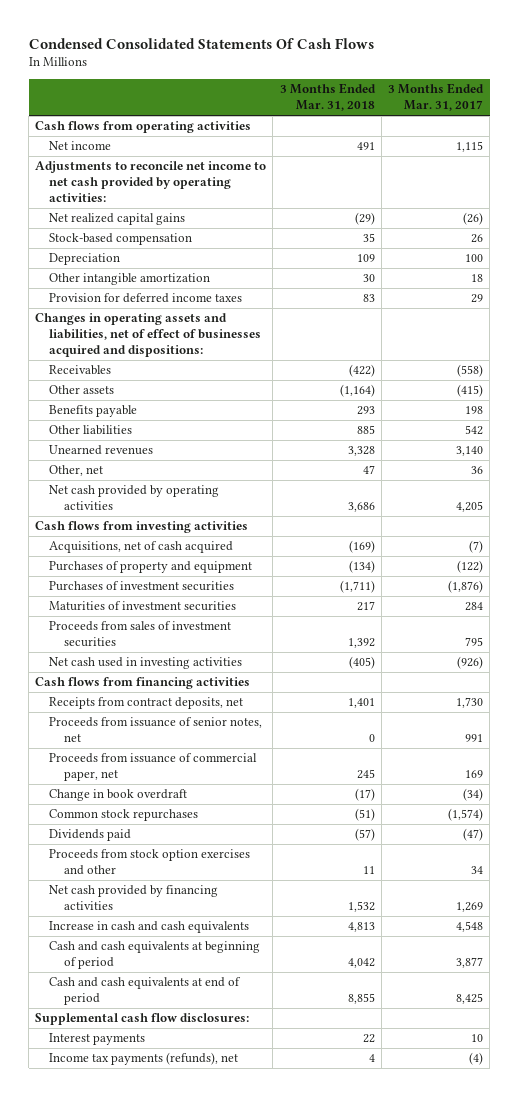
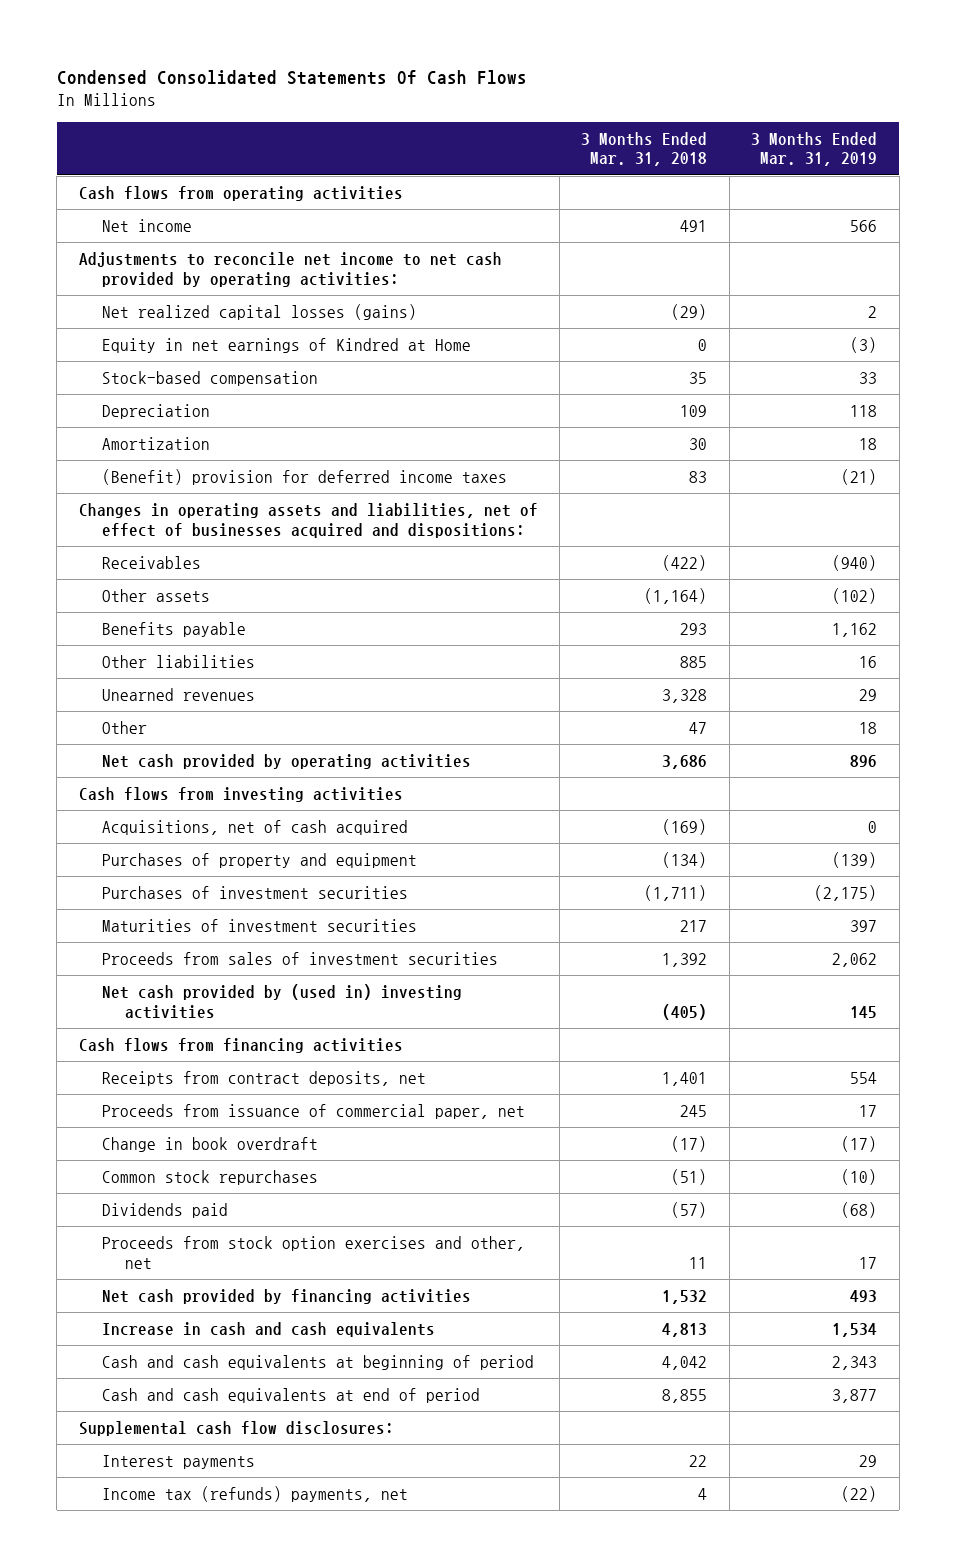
- | 3 Months Ended Mar. 31, 2018 | 3 Months Ended Mar. 31, 2017
+ | 3 Months Ended Mar. 31, 2018 | 3 Months Ended Mar. 31, 2019
- Net realized capital gains | (29) | (26)
+ Net realized capital losses (gains) | (29) | 2
+ Equity in net earnings of Kindred at Home | 0 | (3)
- Other intangible amortization | 30 | 18
- Provision for deferred income taxes | 83 | 29
+ Amortization | 30 | 18
+ (Benefit) provision for deferred income taxes | 83 | (21)
- Other, net | 47 | 36
+ Other | 47 | 18
- Net cash used in investing activities | (405) | (926)
+ Net cash provided by (used in) investing activities | (405) | 145
- Proceeds from issuance of senior notes, net | 0 | 991
- Proceeds from stock option exercises and other | 11 | 34
+ Proceeds from stock option exercises and other, net | 11 | 17
- Income tax payments (refunds), net | 4 | (4)
+ Income tax (refunds) payments, net | 4 | (22)

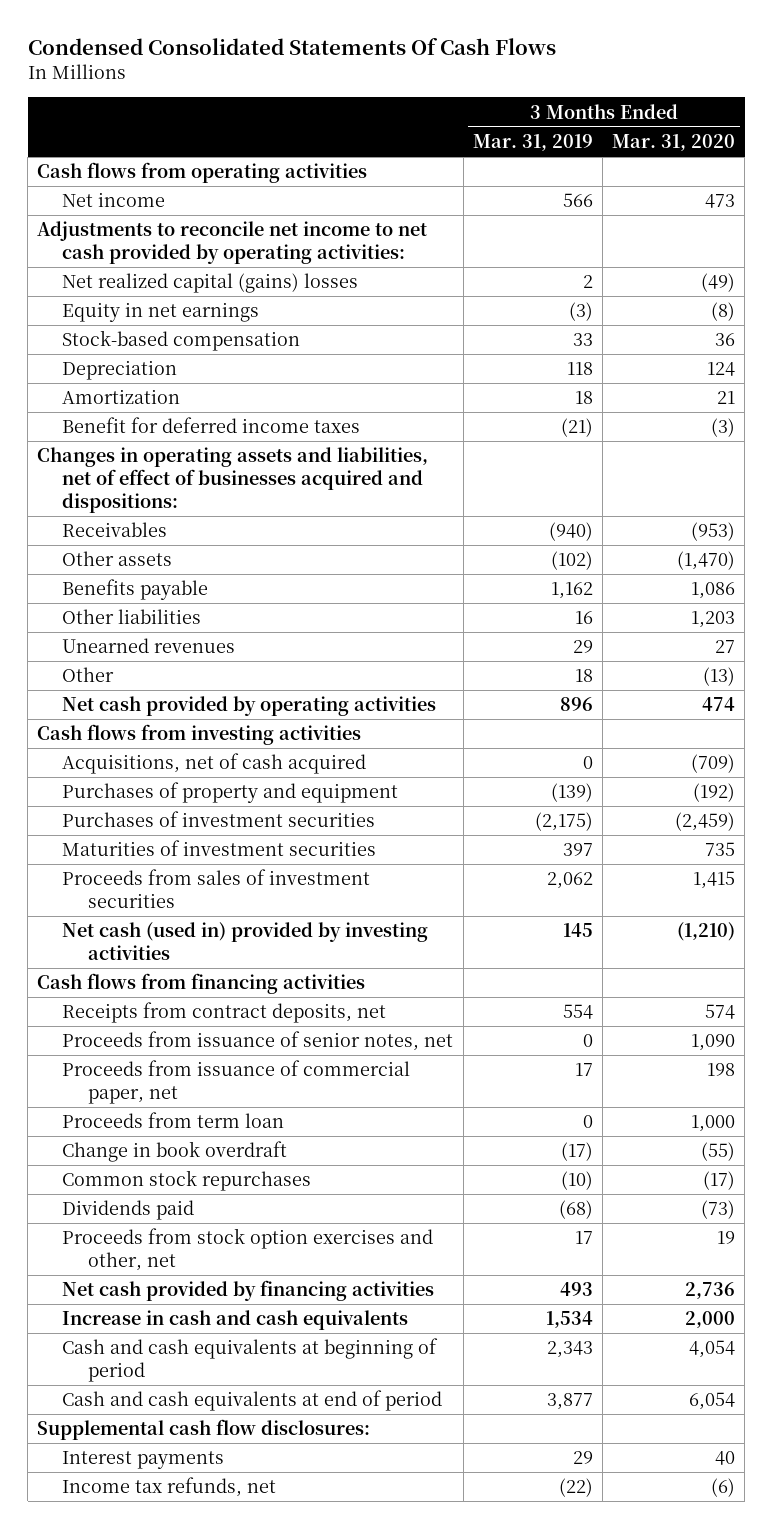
- | 3 Months Ended Mar. 31, 2018 | 3 Months Ended Mar. 31, 2019
+ | 3 Months Ended Mar. 31, 2019 | 3 Months Ended Mar. 31, 2020
- Net realized capital losses (gains) | (29) | 2
- Equity in net earnings of Kindred at Home | 0 | (3)
+ Net realized capital (gains) losses | 2 | (49)
+ Equity in net earnings | (3) | (8)
- (Benefit) provision for deferred income taxes | 83 | (21)
+ Benefit for deferred income taxes | (21) | (3)
- Net cash provided by (used in) investing activities | (405) | 145
+ Net cash (used in) provided by investing activities | 145 | (1,210)
+ Proceeds from issuance of senior notes, net | 0 | 1,090
+ Proceeds from term loan | 0 | 1,000
- Income tax (refunds) payments, net | 4 | (22)
+ Income tax refunds, net | (22) | (6)

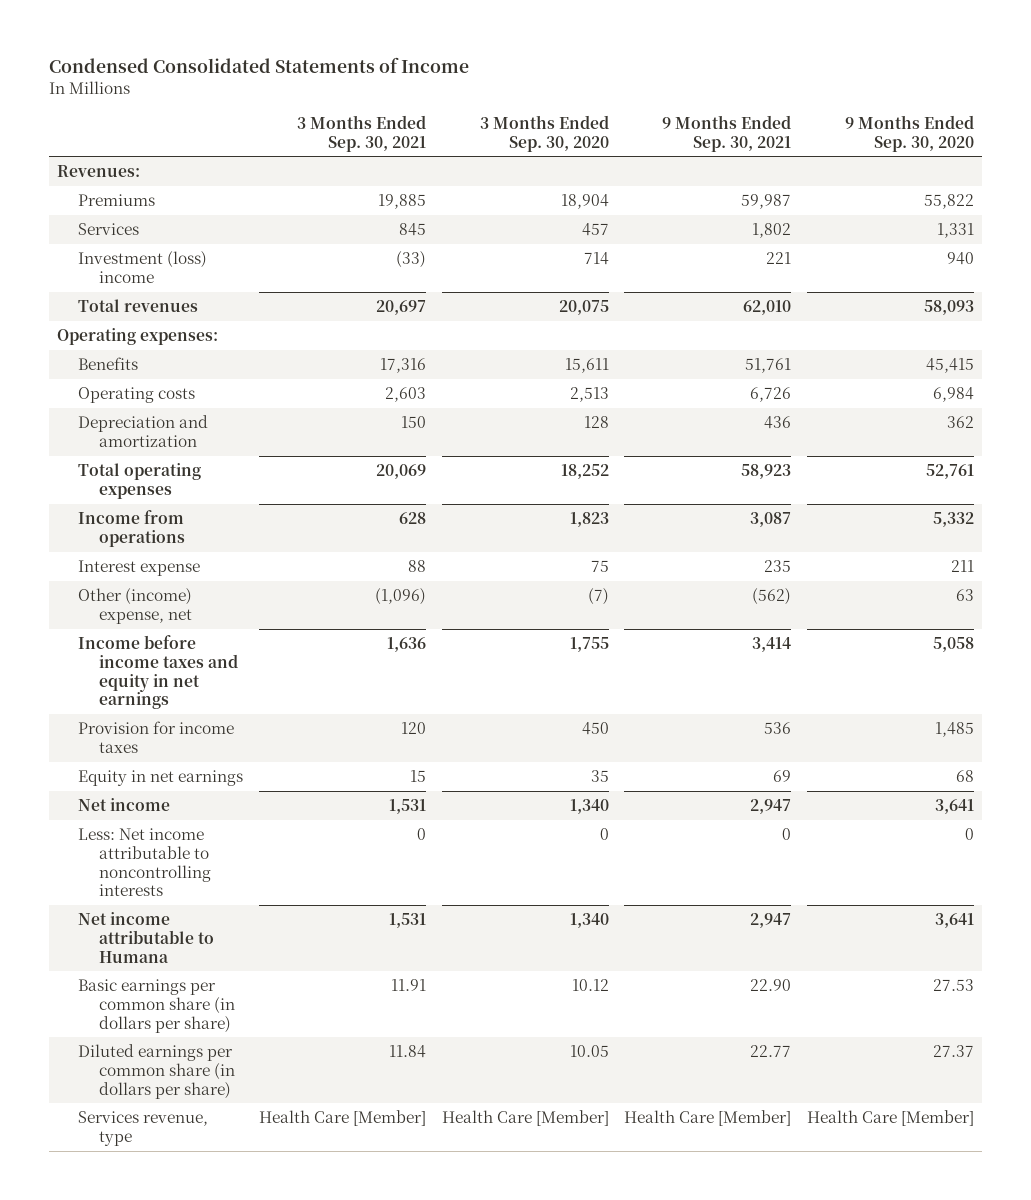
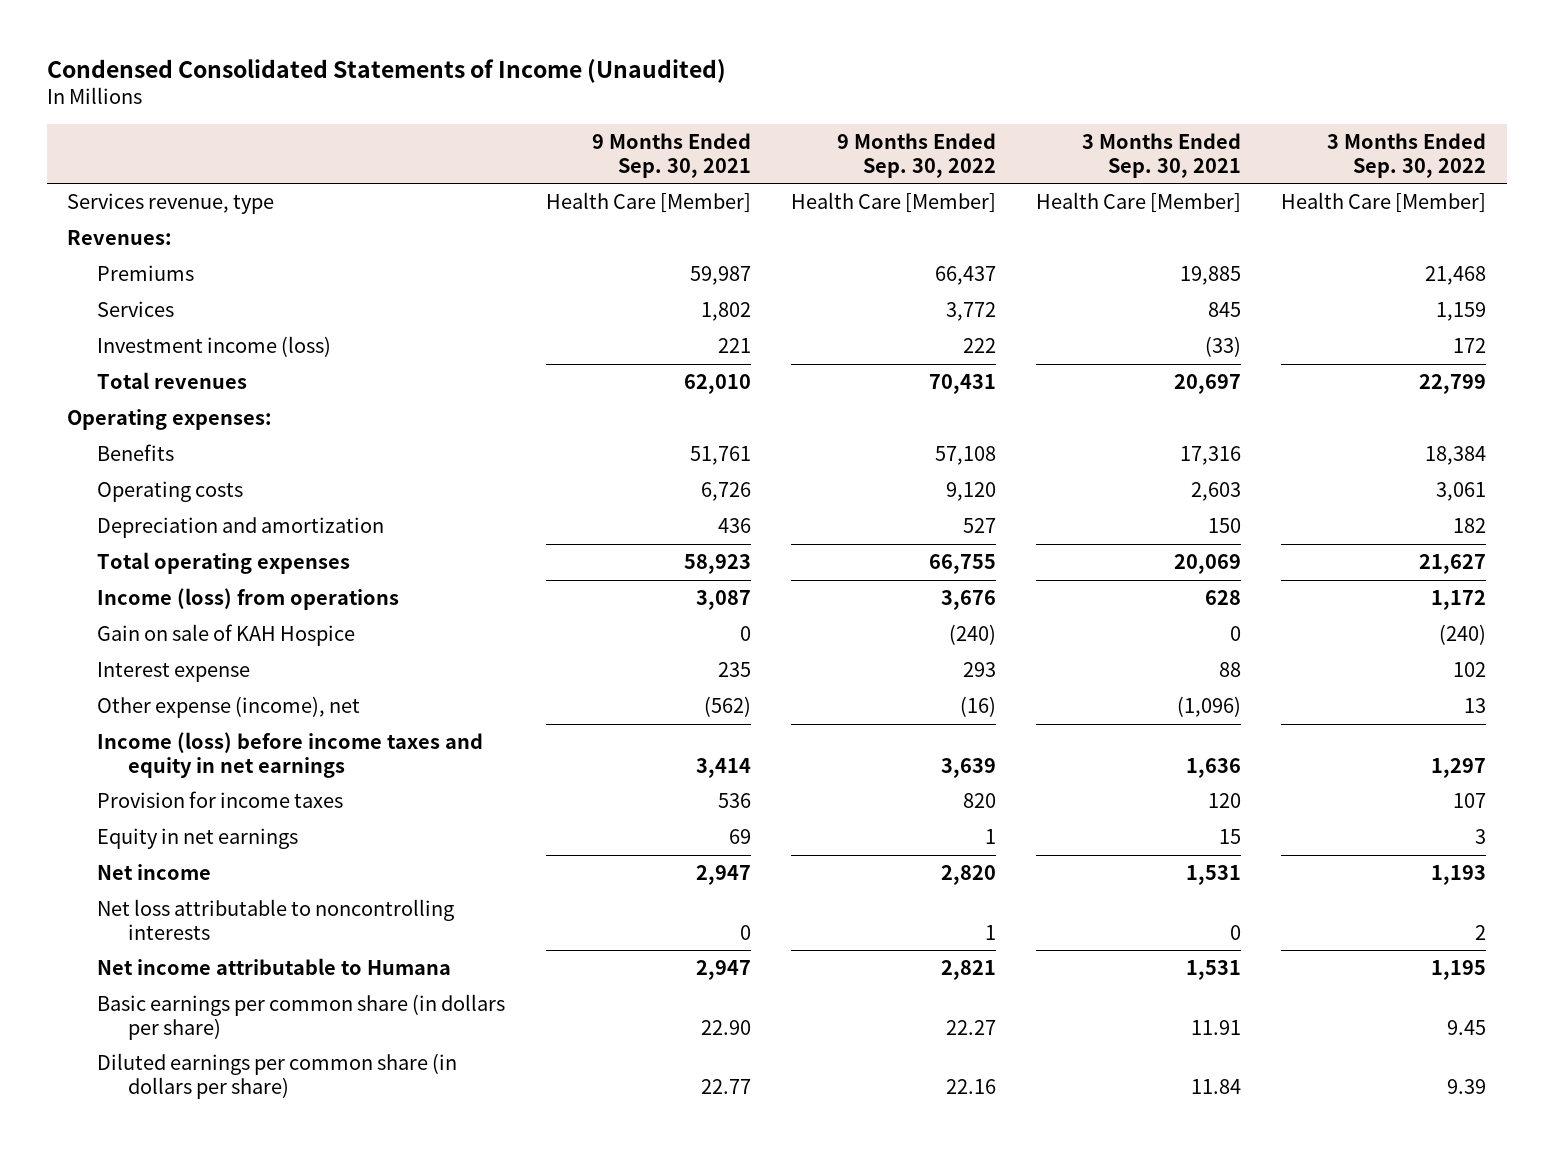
- Condensed Consolidated Statements of Income
+ Condensed Consolidated Statements of Income (Unaudited)
- | 3 Months Ended Sep. 30, 2021 | 3 Months Ended Sep. 30, 2020 | 9 Months Ended Sep. 30, 2021 | 9 Months Ended Sep. 30, 2020
+ | 9 Months Ended Sep. 30, 2021 | 9 Months Ended Sep. 30, 2022 | 3 Months Ended Sep. 30, 2021 | 3 Months Ended Sep. 30, 2022
moved up: Services revenue, type | Health Care [Member] | Health Care [Member] | Health Care [Member] | Health Care [Member]
- Investment (loss) income | (33) | 714 | 221 | 940
+ Investment income (loss) | 221 | 222 | (33) | 172
- Income from operations | 628 | 1,823 | 3,087 | 5,332
+ Income (loss) from operations | 3,087 | 3,676 | 628 | 1,172
+ Gain on sale of KAH Hospice | 0 | (240) | 0 | (240)
- Other (income) expense, net | (1,096) | (7) | (562) | 63
- Income before income taxes and equity in net earnings | 1,636 | 1,755 | 3,414 | 5,058
+ Other expense (income), net | (562) | (16) | (1,096) | 13
+ Income (loss) before income taxes and equity in net earnings | 3,414 | 3,639 | 1,636 | 1,297
- Less: Net income attributable to noncontrolling interests | 0 | 0 | 0 | 0
+ Net loss attributable to noncontrolling interests | 0 | 1 | 0 | 2

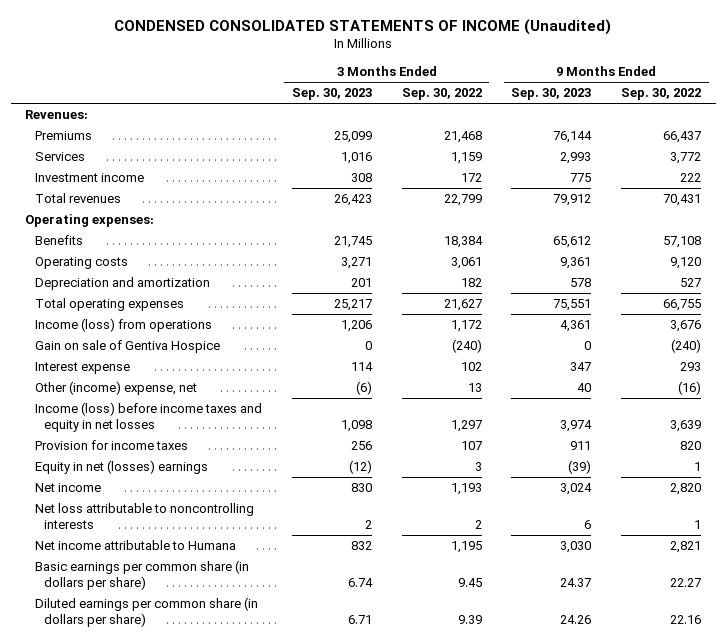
- Condensed Consolidated Statements of Income (Unaudited)
+ CONDENSED CONSOLIDATED STATEMENTS OF INCOME (Unaudited)
- | 9 Months Ended Sep. 30, 2021 | 9 Months Ended Sep. 30, 2022 | 3 Months Ended Sep. 30, 2021 | 3 Months Ended Sep. 30, 2022
+ | 3 Months Ended Sep. 30, 2023 | 3 Months Ended Sep. 30, 2022 | 9 Months Ended Sep. 30, 2023 | 9 Months Ended Sep. 30, 2022
- Services revenue, type | Health Care [Member] | Health Care [Member] | Health Care [Member] | Health Care [Member]
- Investment income (loss) | 221 | 222 | (33) | 172
+ Investment income | 308 | 172 | 775 | 222
- Gain on sale of KAH Hospice | 0 | (240) | 0 | (240)
+ Gain on sale of Gentiva Hospice | 0 | (240) | 0 | (240)
- Other expense (income), net | (562) | (16) | (1,096) | 13
- Income (loss) before income taxes and equity in net earnings | 3,414 | 3,639 | 1,636 | 1,297
+ Other (income) expense, net | (6) | 13 | 40 | (16)
+ Income (loss) before income taxes and equity in net losses | 1,098 | 1,297 | 3,974 | 3,639
- Equity in net earnings | 69 | 1 | 15 | 3
+ Equity in net (losses) earnings | (12) | 3 | (39) | 1

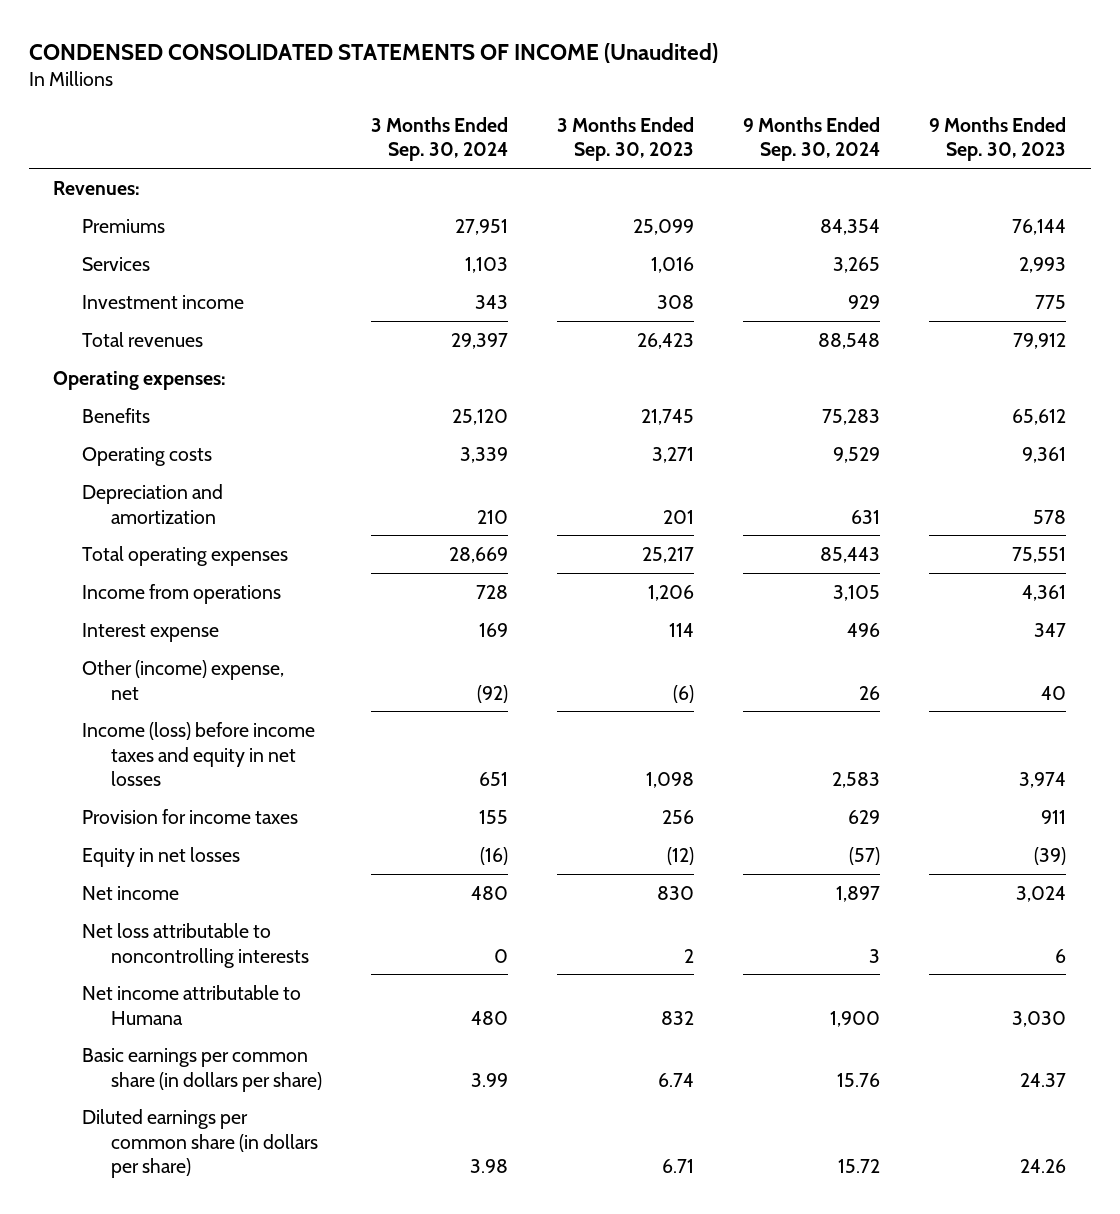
- | 3 Months Ended Sep. 30, 2023 | 3 Months Ended Sep. 30, 2022 | 9 Months Ended Sep. 30, 2023 | 9 Months Ended Sep. 30, 2022
+ | 3 Months Ended Sep. 30, 2024 | 3 Months Ended Sep. 30, 2023 | 9 Months Ended Sep. 30, 2024 | 9 Months Ended Sep. 30, 2023
- Income (loss) from operations | 1,206 | 1,172 | 4,361 | 3,676
- Gain on sale of Gentiva Hospice | 0 | (240) | 0 | (240)
+ Income from operations | 728 | 1,206 | 3,105 | 4,361
- Equity in net (losses) earnings | (12) | 3 | (39) | 1
+ Equity in net losses | (16) | (12) | (57) | (39)

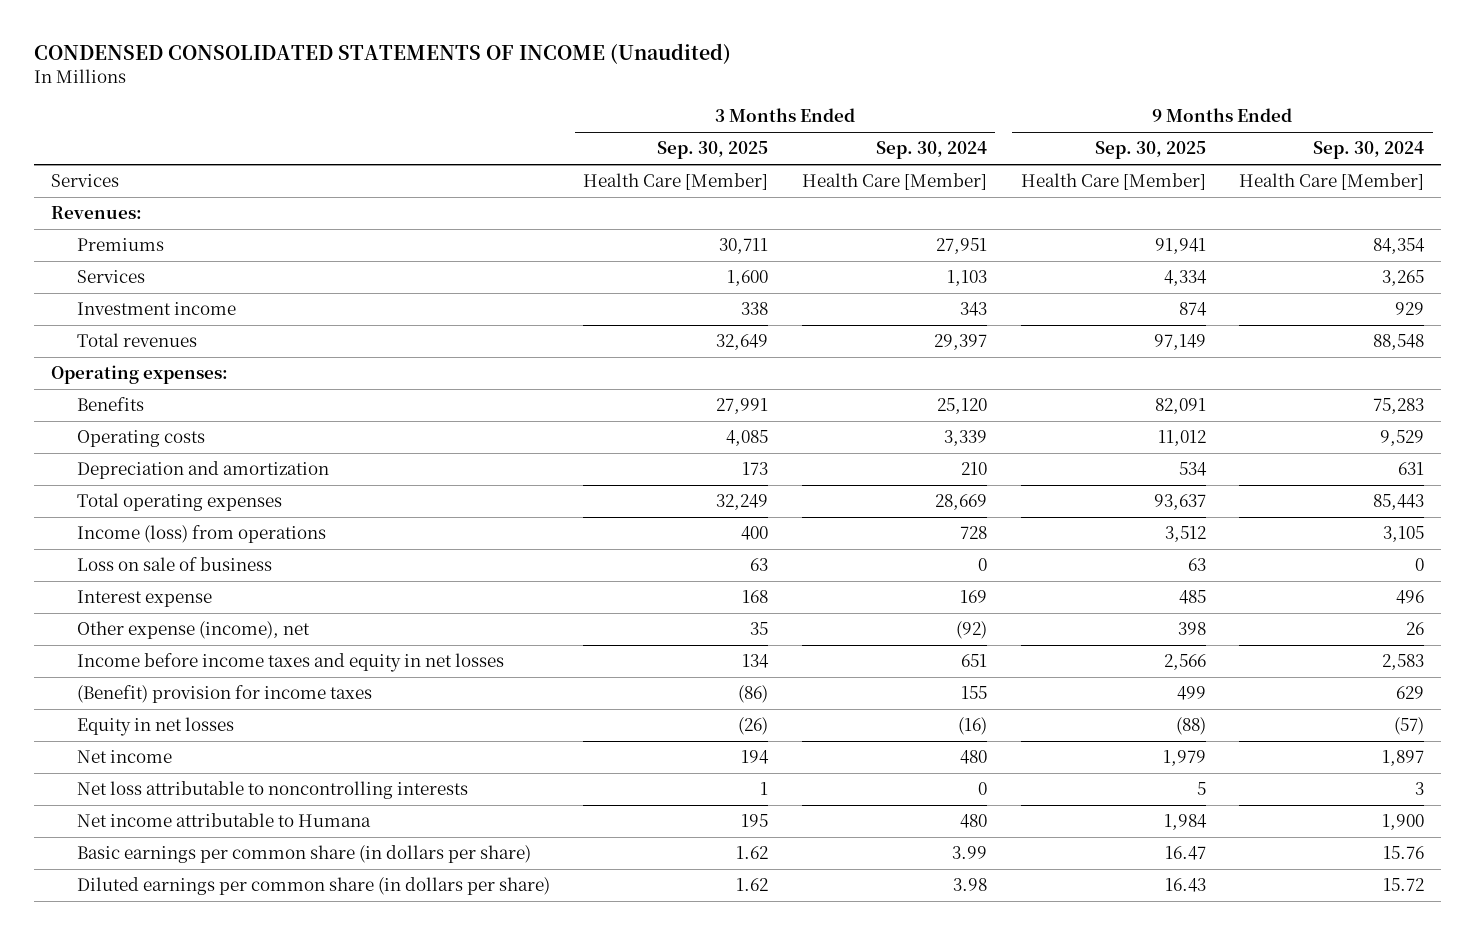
- | 3 Months Ended Sep. 30, 2024 | 3 Months Ended Sep. 30, 2023 | 9 Months Ended Sep. 30, 2024 | 9 Months Ended Sep. 30, 2023
+ | 3 Months Ended Sep. 30, 2025 | 3 Months Ended Sep. 30, 2024 | 9 Months Ended Sep. 30, 2025 | 9 Months Ended Sep. 30, 2024
+ Services | Health Care [Member] | Health Care [Member] | Health Care [Member] | Health Care [Member]
- Income from operations | 728 | 1,206 | 3,105 | 4,361
+ Income (loss) from operations | 400 | 728 | 3,512 | 3,105
+ Loss on sale of business | 63 | 0 | 63 | 0
- Other (income) expense, net | (92) | (6) | 26 | 40
- Income (loss) before income taxes and equity in net losses | 651 | 1,098 | 2,583 | 3,974
- Provision for income taxes | 155 | 256 | 629 | 911
+ Other expense (income), net | 35 | (92) | 398 | 26
+ Income before income taxes and equity in net losses | 134 | 651 | 2,566 | 2,583
+ (Benefit) provision for income taxes | (86) | 155 | 499 | 629

